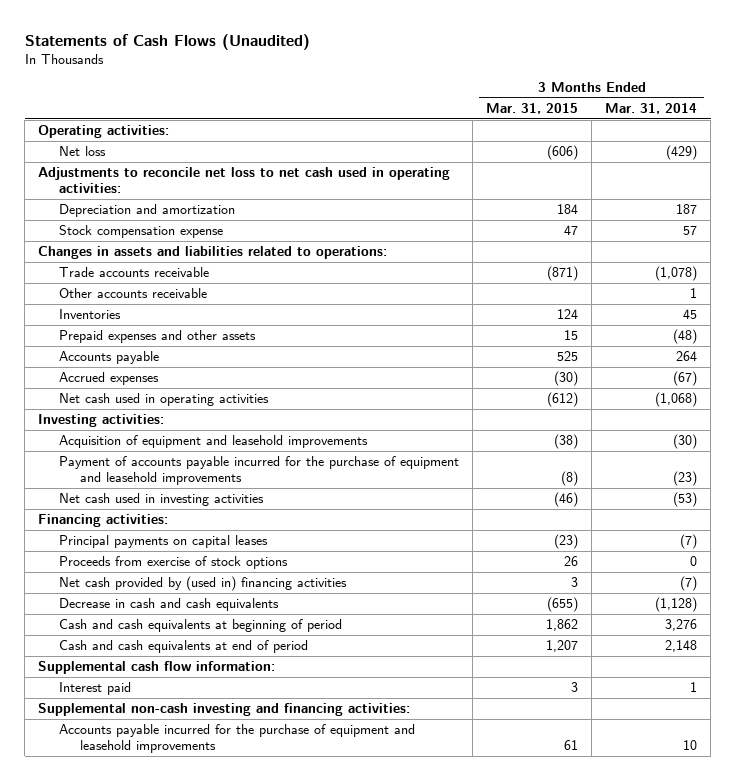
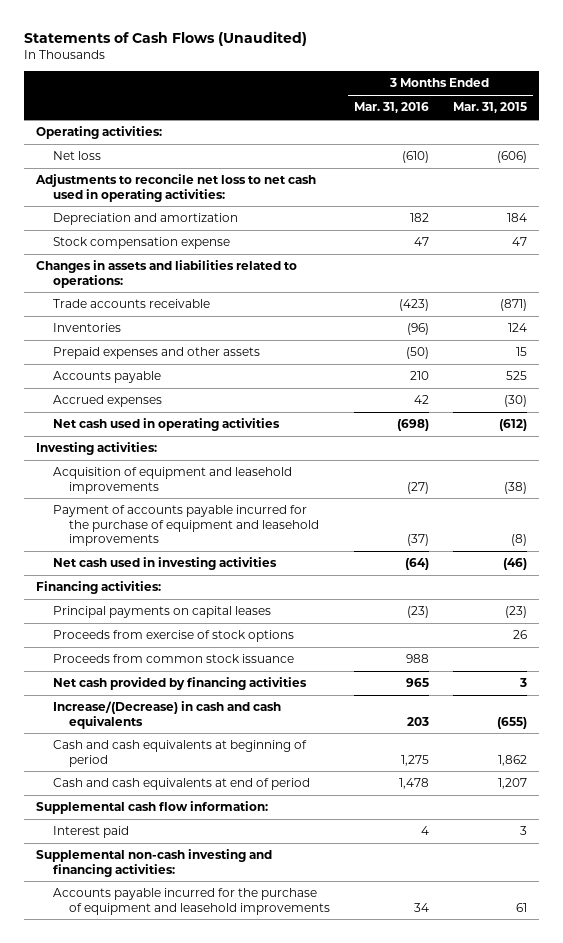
- | 3 Months Ended Mar. 31, 2015 | 3 Months Ended Mar. 31, 2014
+ | 3 Months Ended Mar. 31, 2016 | 3 Months Ended Mar. 31, 2015
- Other accounts receivable | | 1
- Net cash provided by (used in) financing activities | 3 | (7)
- Decrease in cash and cash equivalents | (655) | (1,128)
+ Proceeds from common stock issuance | 988 |
+ Net cash provided by financing activities | 965 | 3
+ Increase/(Decrease) in cash and cash equivalents | 203 | (655)

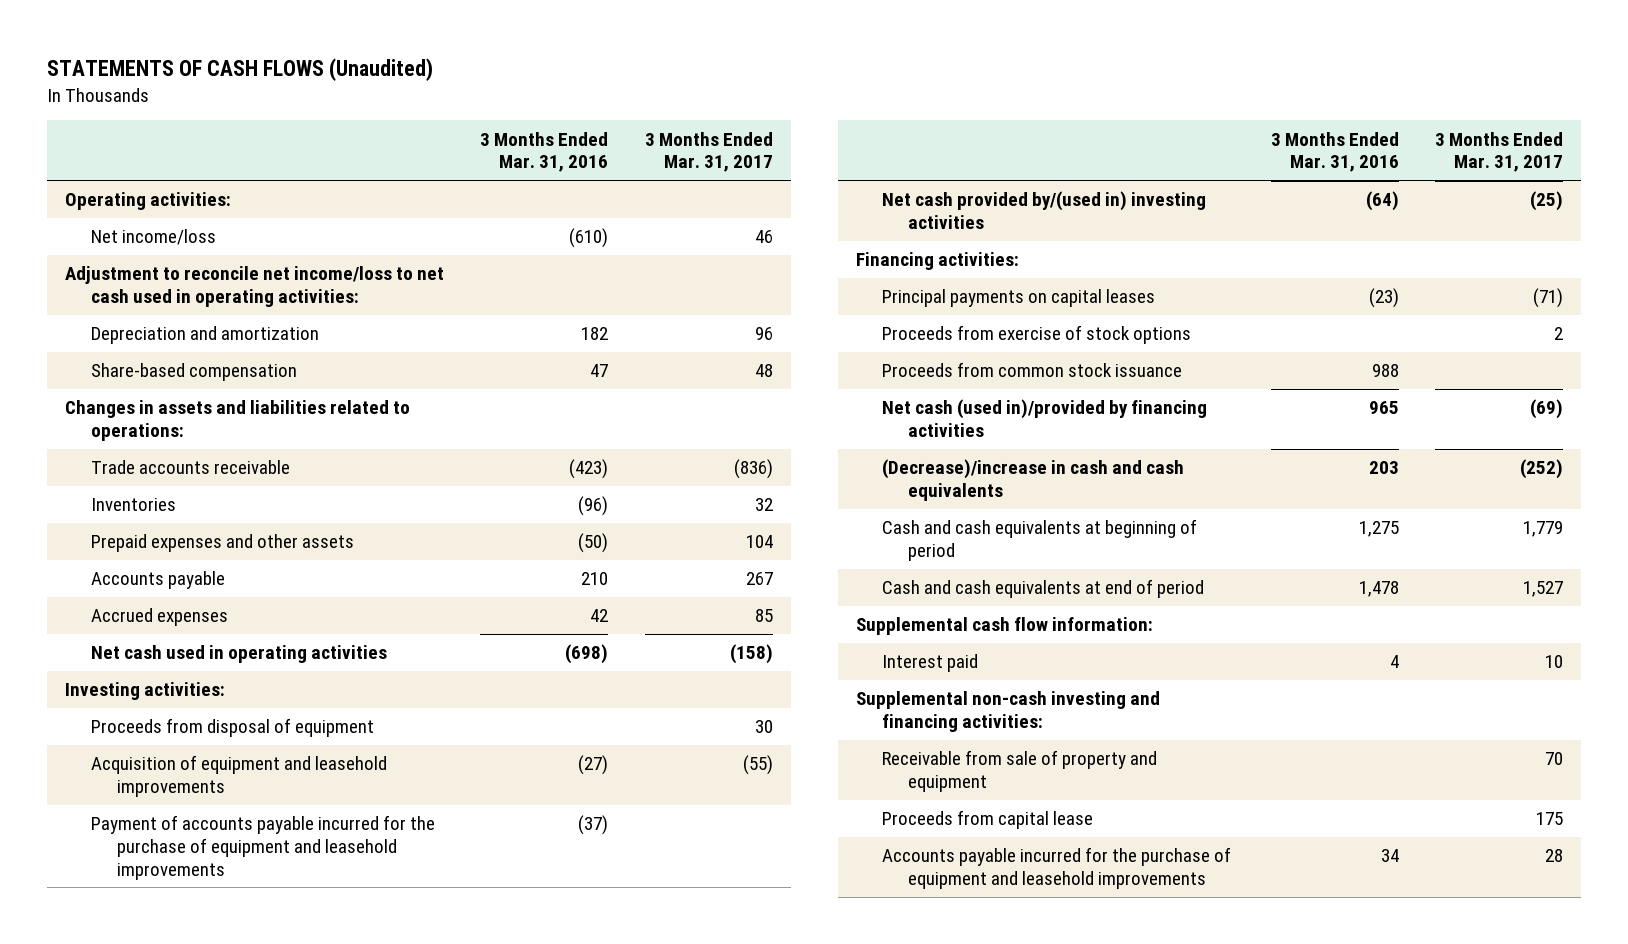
- Statements of Cash Flows (Unaudited)
+ STATEMENTS OF CASH FLOWS (Unaudited)
- | 3 Months Ended Mar. 31, 2016 | 3 Months Ended Mar. 31, 2015
+ | 3 Months Ended Mar. 31, 2016 | 3 Months Ended Mar. 31, 2017
- Net loss | (610) | (606)
- Adjustments to reconcile net loss to net cash used in operating activities:
+ Net income/loss | (610) | 46
+ Adjustment to reconcile net income/loss to net cash used in operating activities:
- Stock compensation expense | 47 | 47
+ Share-based compensation | 47 | 48
+ Proceeds from disposal of equipment | | 30
- Net cash used in investing activities | (64) | (46)
+ Net cash provided by/(used in) investing activities | (64) | (25)
- Net cash provided by financing activities | 965 | 3
- Increase/(Decrease) in cash and cash equivalents | 203 | (655)
+ Net cash (used in)/provided by financing activities | 965 | (69)
+ (Decrease)/increase in cash and cash equivalents | 203 | (252)
+ Receivable from sale of property and equipment | | 70
+ Proceeds from capital lease | | 175

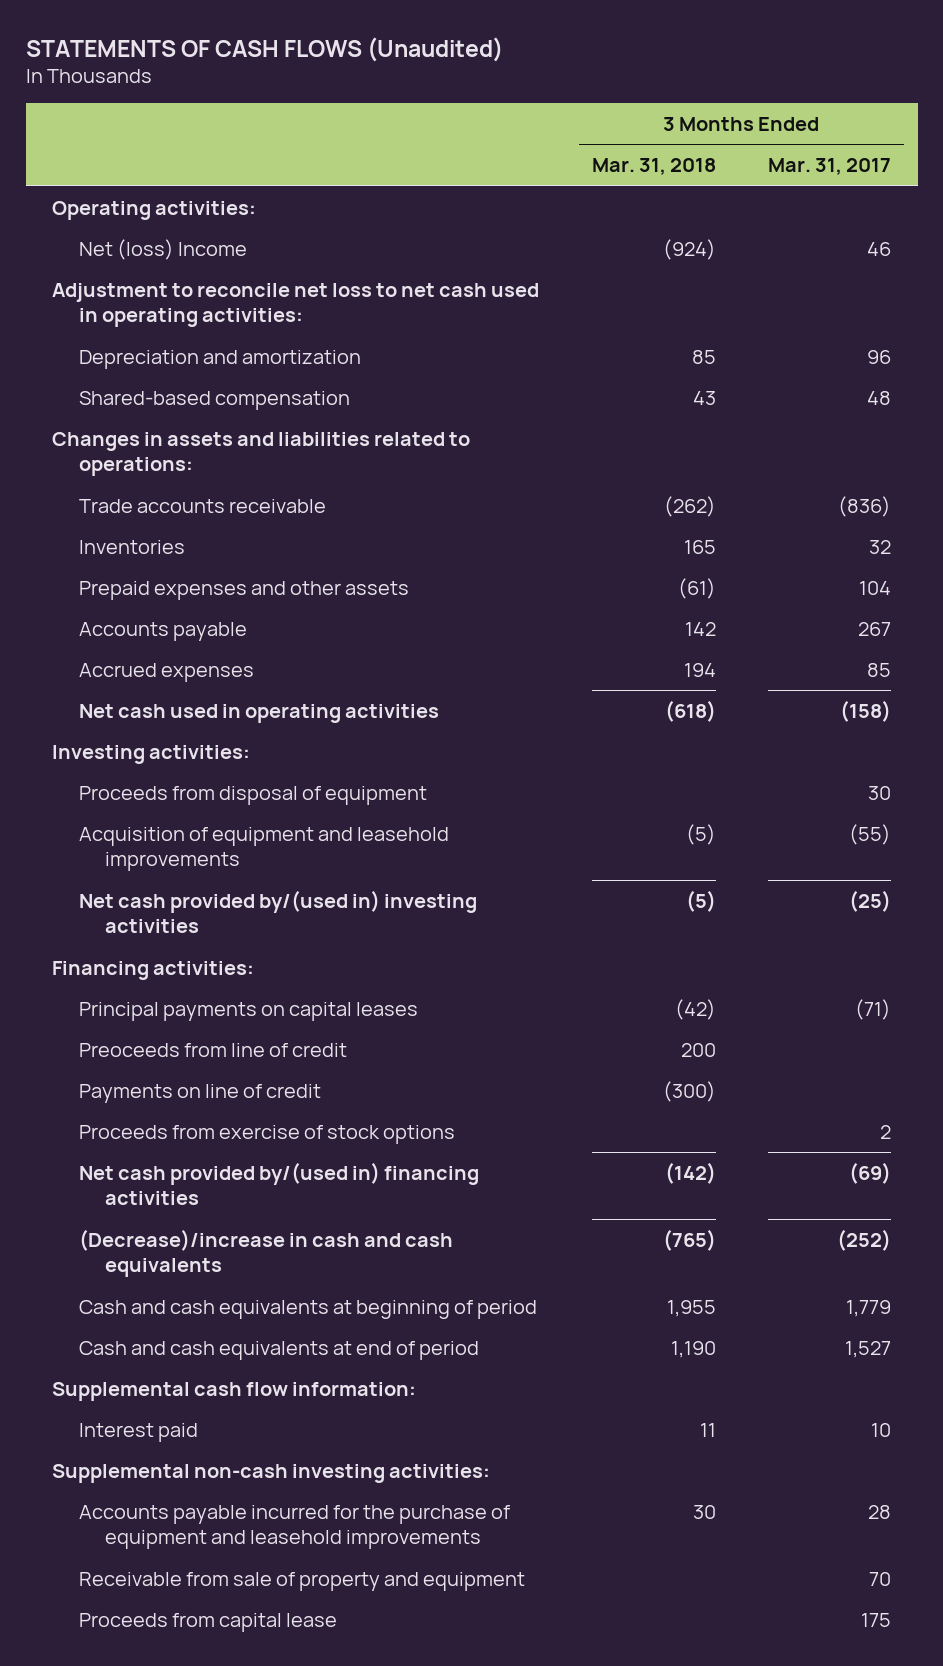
- | 3 Months Ended Mar. 31, 2016 | 3 Months Ended Mar. 31, 2017
+ | 3 Months Ended Mar. 31, 2018 | 3 Months Ended Mar. 31, 2017
- Net income/loss | (610) | 46
- Adjustment to reconcile net income/loss to net cash used in operating activities:
+ Net (loss) Income | (924) | 46
+ Adjustment to reconcile net loss to net cash used in operating activities:
- Share-based compensation | 47 | 48
+ Shared-based compensation | 43 | 48
- Payment of accounts payable incurred for the purchase of equipment and leasehold improvements | (37) |
+ Preoceeds from line of credit | 200 |
+ Payments on line of credit | (300) |
- Proceeds from common stock issuance | 988 |
- Net cash (used in)/provided by financing activities | 965 | (69)
+ Net cash provided by/(used in) financing activities | (142) | (69)
- Supplemental non-cash investing and financing activities:
+ Supplemental non-cash investing activities:
moved up: Accounts payable incurred for the purchase of equipment and leasehold improvements | 30 | 28

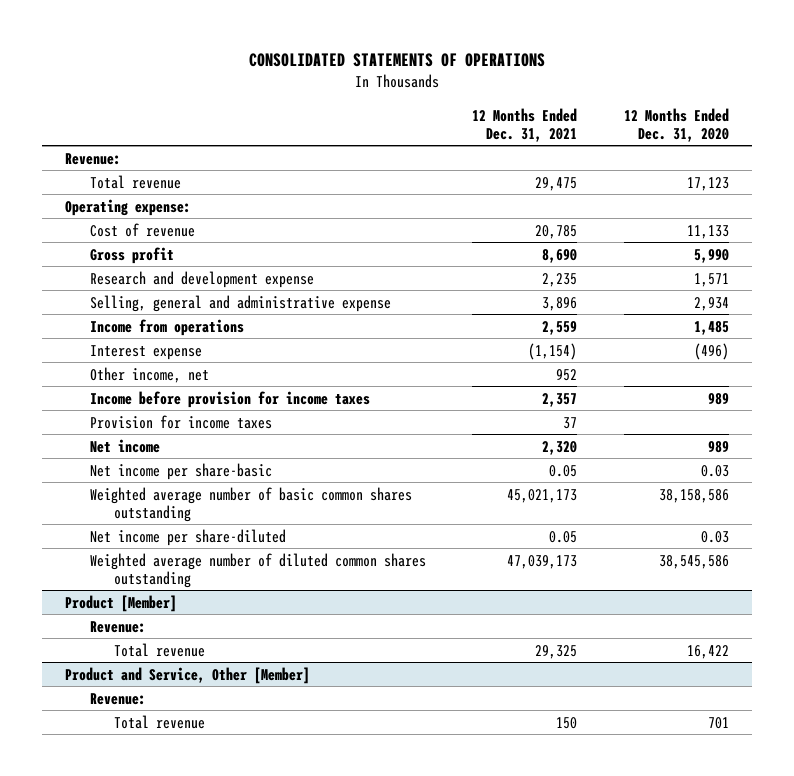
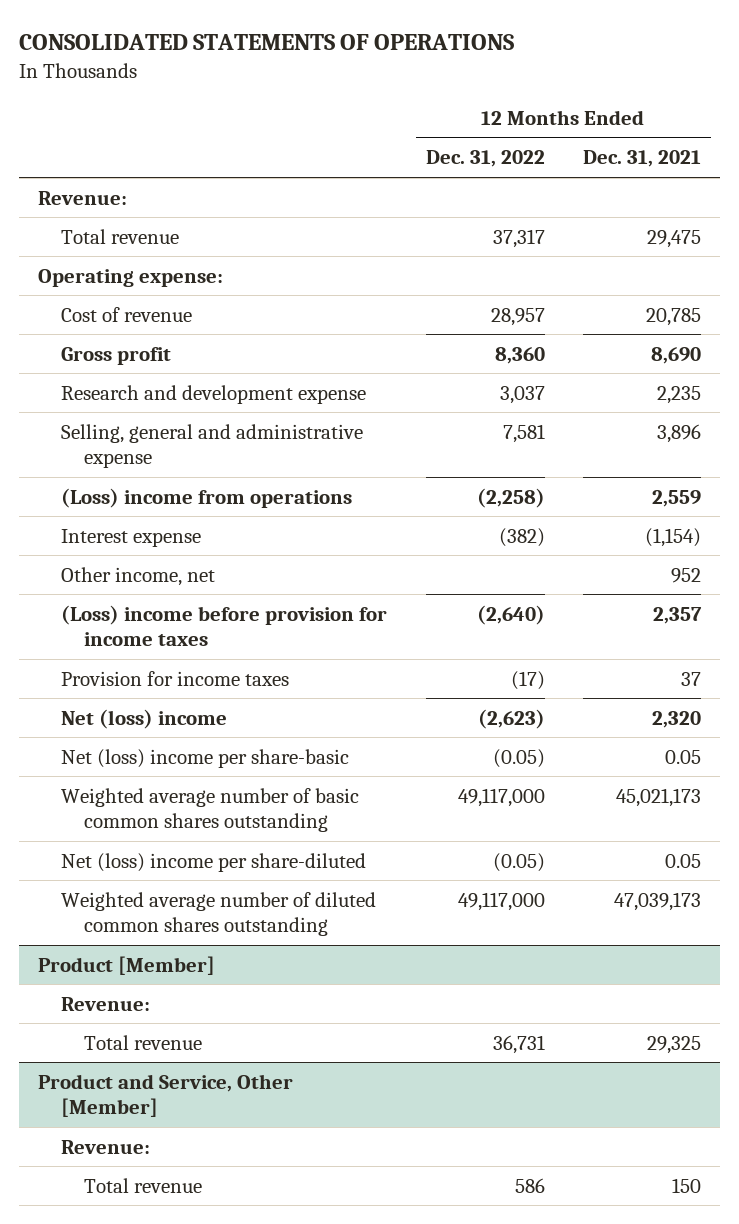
- | 12 Months Ended Dec. 31, 2021 | 12 Months Ended Dec. 31, 2020
+ | 12 Months Ended Dec. 31, 2022 | 12 Months Ended Dec. 31, 2021
- Income from operations | 2,559 | 1,485
+ (Loss) income from operations | (2,258) | 2,559
- Income before provision for income taxes | 2,357 | 989
+ (Loss) income before provision for income taxes | (2,640) | 2,357
- Net income | 2,320 | 989
- Net income per share-basic | 0.05 | 0.03
+ Net (loss) income | (2,623) | 2,320
+ Net (loss) income per share-basic | (0.05) | 0.05
- Net income per share-diluted | 0.05 | 0.03
+ Net (loss) income per share-diluted | (0.05) | 0.05

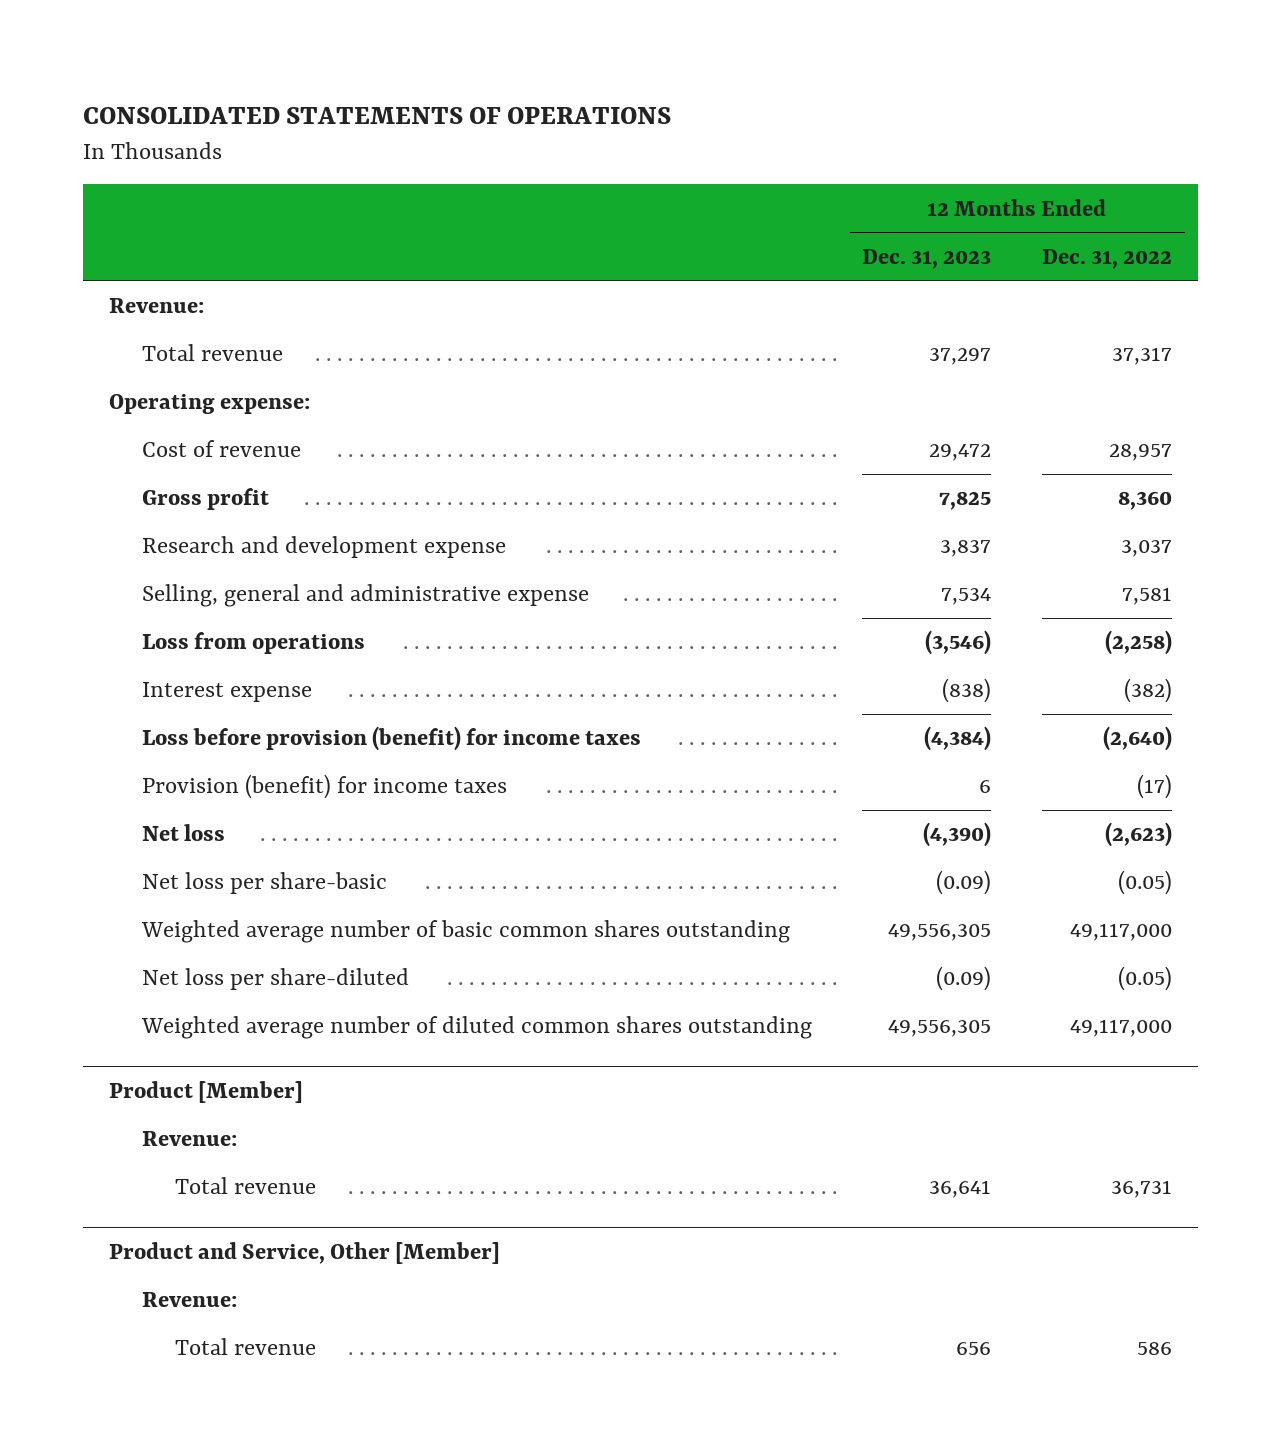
- | 12 Months Ended Dec. 31, 2022 | 12 Months Ended Dec. 31, 2021
+ | 12 Months Ended Dec. 31, 2023 | 12 Months Ended Dec. 31, 2022
- (Loss) income from operations | (2,258) | 2,559
+ Loss from operations | (3,546) | (2,258)
- Other income, net | | 952
- (Loss) income before provision for income taxes | (2,640) | 2,357
- Provision for income taxes | (17) | 37
- Net (loss) income | (2,623) | 2,320
- Net (loss) income per share-basic | (0.05) | 0.05
+ Loss before provision (benefit) for income taxes | (4,384) | (2,640)
+ Provision (benefit) for income taxes | 6 | (17)
+ Net loss | (4,390) | (2,623)
+ Net loss per share-basic | (0.09) | (0.05)
- Net (loss) income per share-diluted | (0.05) | 0.05
+ Net loss per share-diluted | (0.09) | (0.05)

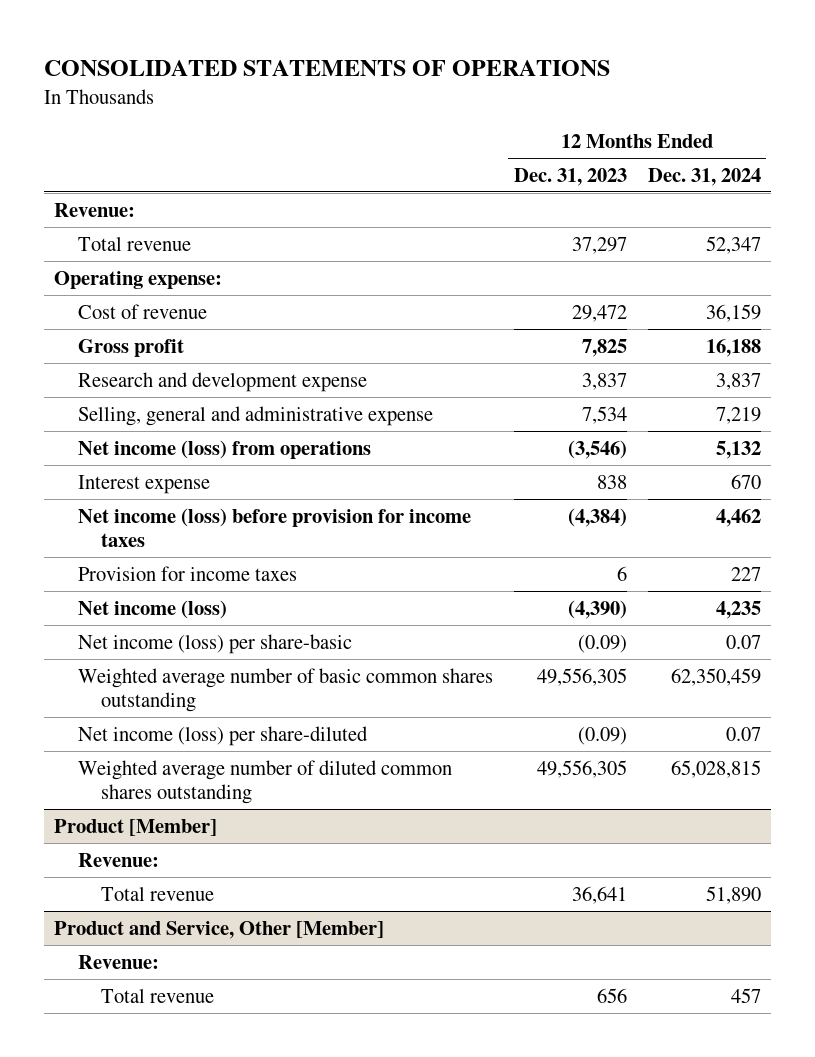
- | 12 Months Ended Dec. 31, 2023 | 12 Months Ended Dec. 31, 2022
+ | 12 Months Ended Dec. 31, 2023 | 12 Months Ended Dec. 31, 2024
- Loss from operations | (3,546) | (2,258)
- Interest expense | (838) | (382)
- Loss before provision (benefit) for income taxes | (4,384) | (2,640)
- Provision (benefit) for income taxes | 6 | (17)
- Net loss | (4,390) | (2,623)
- Net loss per share-basic | (0.09) | (0.05)
+ Net income (loss) from operations | (3,546) | 5,132
+ Interest expense | 838 | 670
+ Net income (loss) before provision for income taxes | (4,384) | 4,462
+ Provision for income taxes | 6 | 227
+ Net income (loss) | (4,390) | 4,235
+ Net income (loss) per share-basic | (0.09) | 0.07
- Net loss per share-diluted | (0.09) | (0.05)
+ Net income (loss) per share-diluted | (0.09) | 0.07

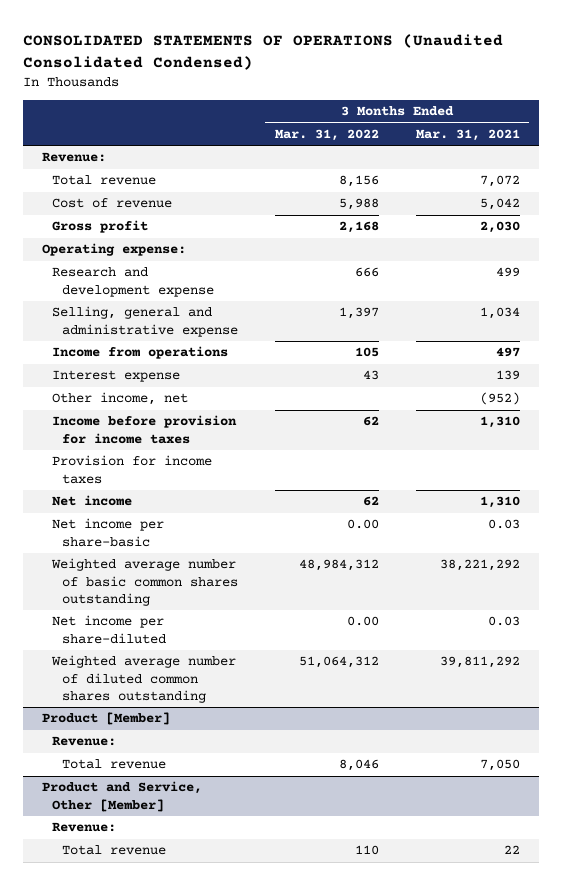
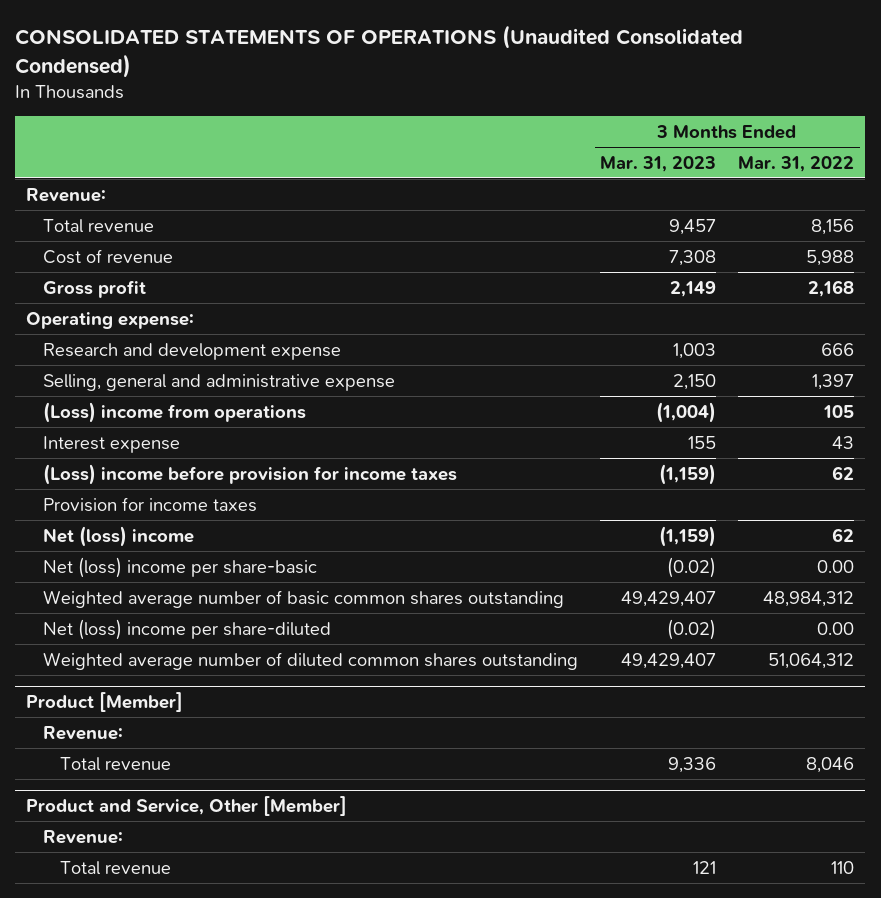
- | 3 Months Ended Mar. 31, 2022 | 3 Months Ended Mar. 31, 2021
+ | 3 Months Ended Mar. 31, 2023 | 3 Months Ended Mar. 31, 2022
- Income from operations | 105 | 497
+ (Loss) income from operations | (1,004) | 105
- Other income, net | | (952)
- Income before provision for income taxes | 62 | 1,310
+ (Loss) income before provision for income taxes | (1,159) | 62
- Net income | 62 | 1,310
- Net income per share-basic | 0.00 | 0.03
+ Net (loss) income | (1,159) | 62
+ Net (loss) income per share-basic | (0.02) | 0.00
- Net income per share-diluted | 0.00 | 0.03
+ Net (loss) income per share-diluted | (0.02) | 0.00

